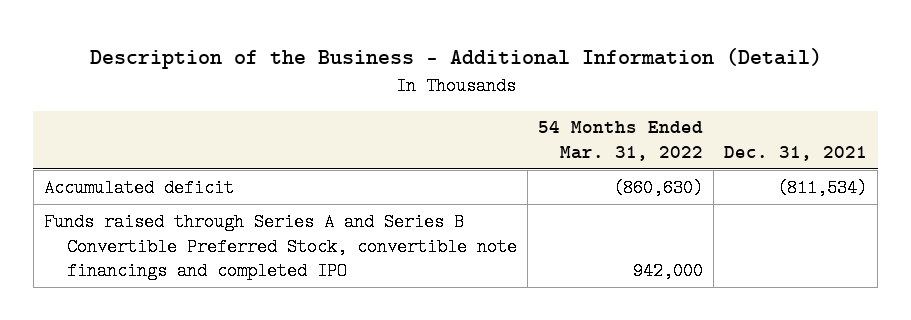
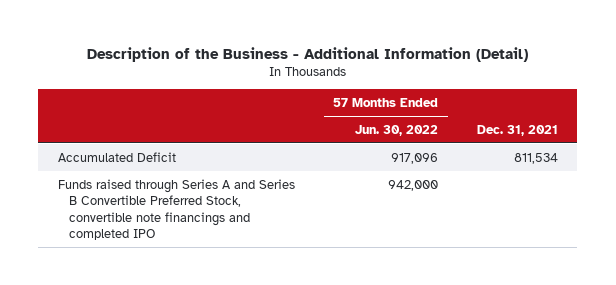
- | 54 Months Ended Mar. 31, 2022 | Dec. 31, 2021
+ | 57 Months Ended Jun. 30, 2022 | Dec. 31, 2021
- Accumulated deficit | (860,630) | (811,534)
+ Accumulated Deficit | 917,096 | 811,534

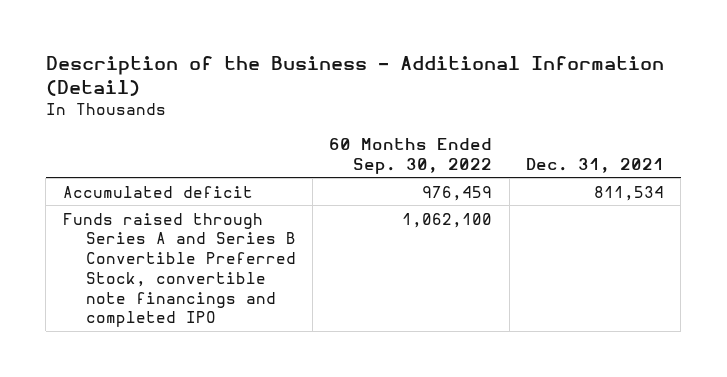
- | 57 Months Ended Jun. 30, 2022 | Dec. 31, 2021
+ | 60 Months Ended Sep. 30, 2022 | Dec. 31, 2021
- Accumulated Deficit | 917,096 | 811,534
+ Accumulated deficit | 976,459 | 811,534

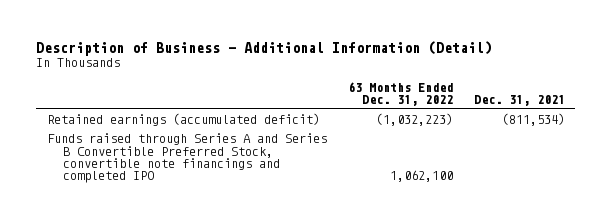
- Description of the Business - Additional Information (Detail)
+ Description of Business - Additional Information (Detail)
- | 60 Months Ended Sep. 30, 2022 | Dec. 31, 2021
+ | 63 Months Ended Dec. 31, 2022 | Dec. 31, 2021
- Accumulated deficit | 976,459 | 811,534
+ Retained earnings (accumulated deficit) | (1,032,223) | (811,534)

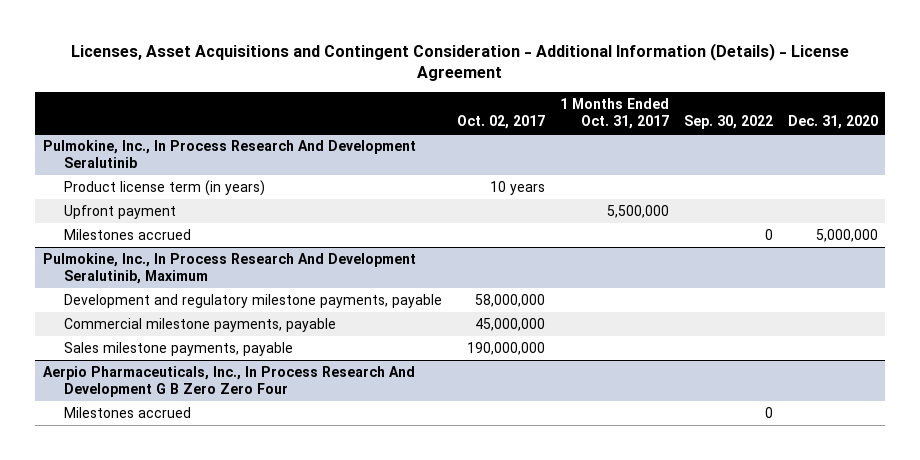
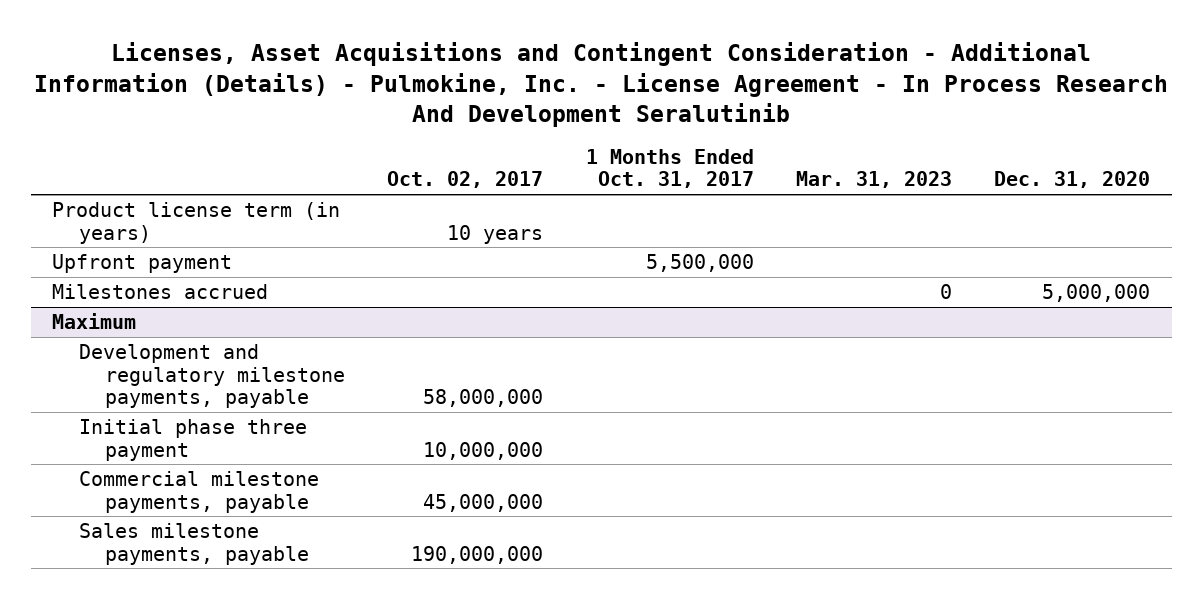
- Licenses, Asset Acquisitions and Contingent Consideration - Additional Information (Details) - License Agreement
+ Licenses, Asset Acquisitions and Contingent Consideration - Additional Information (Details) - Pulmokine, Inc. - License Agreement - In Process Research And Development Seralutinib
- | Oct. 02, 2017 | 1 Months Ended Oct. 31, 2017 | Sep. 30, 2022 | Dec. 31, 2020
+ | Oct. 02, 2017 | 1 Months Ended Oct. 31, 2017 | Mar. 31, 2023 | Dec. 31, 2020
- Pulmokine, Inc., In Process Research And Development Seralutinib
- Pulmokine, Inc., In Process Research And Development Seralutinib, Maximum
+ Maximum
+ Initial phase three payment | 10,000,000 | | |
- Aerpio Pharmaceuticals, Inc., In Process Research And Development G B Zero Zero Four
- Milestones accrued | | | 0 |

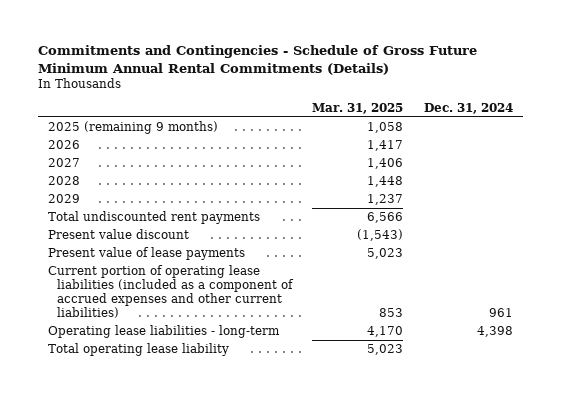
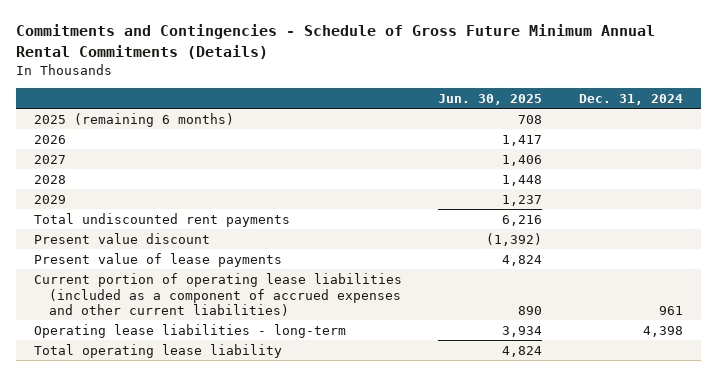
- | Mar. 31, 2025 | Dec. 31, 2024
+ | Jun. 30, 2025 | Dec. 31, 2024
- 2025 (remaining 9 months) | 1,058 |
+ 2025 (remaining 6 months) | 708 |

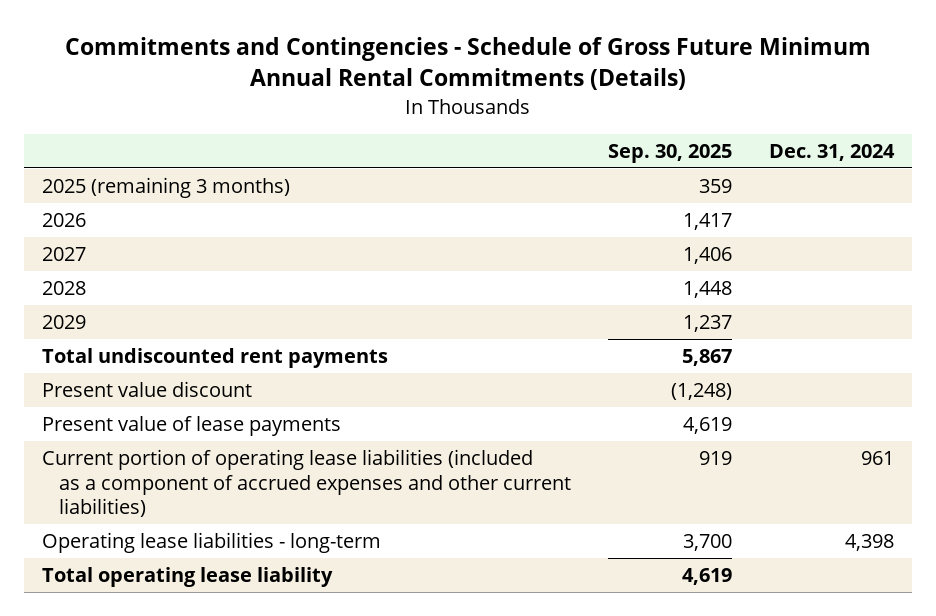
- | Jun. 30, 2025 | Dec. 31, 2024
+ | Sep. 30, 2025 | Dec. 31, 2024
- 2025 (remaining 6 months) | 708 |
+ 2025 (remaining 3 months) | 359 |

